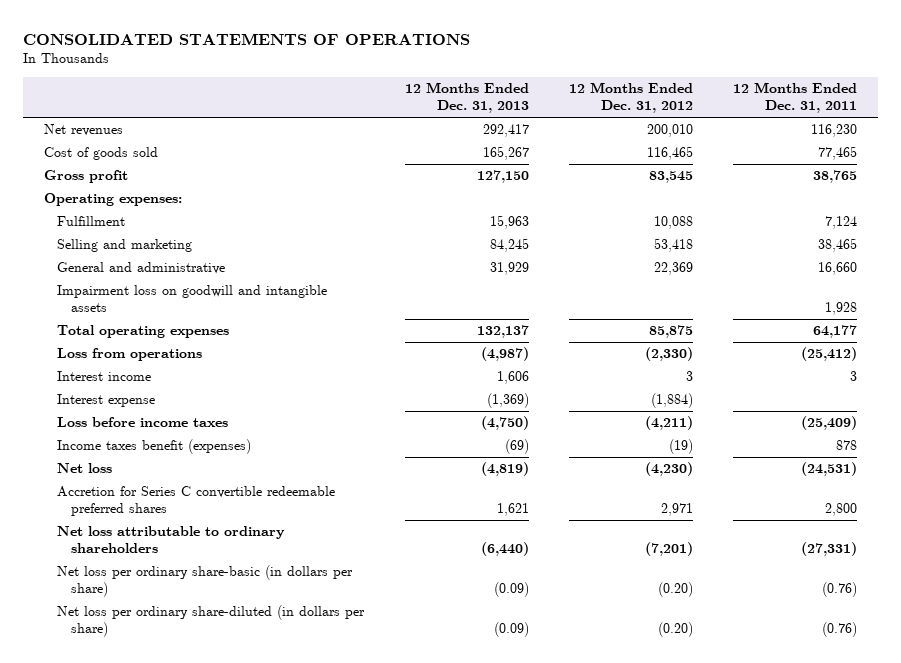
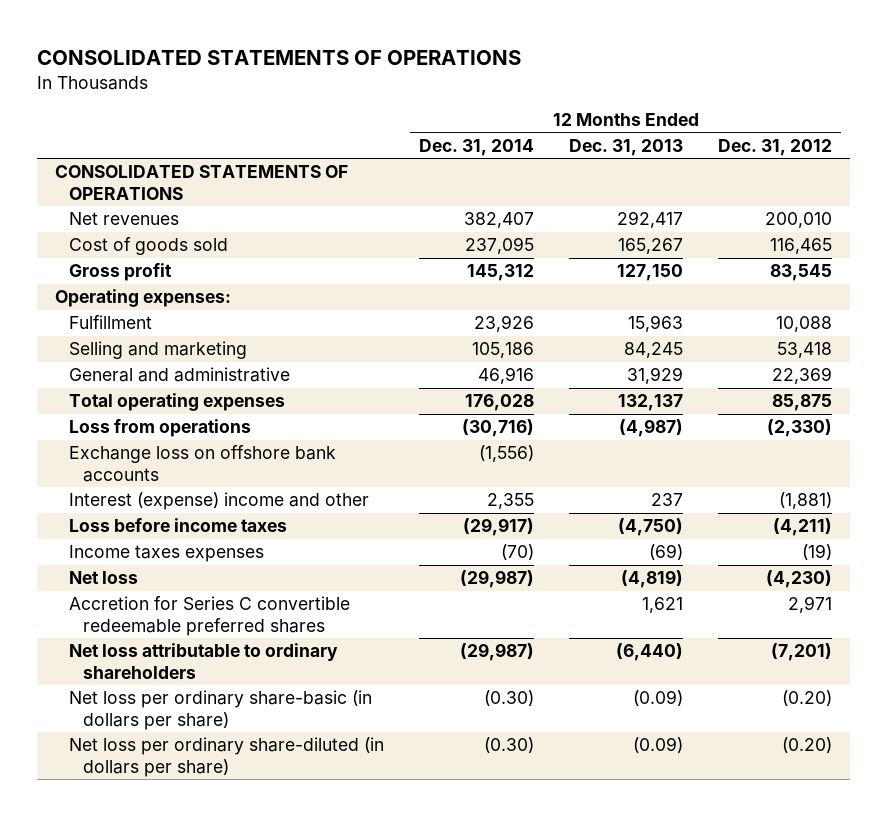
- | 12 Months Ended Dec. 31, 2013 | 12 Months Ended Dec. 31, 2012 | 12 Months Ended Dec. 31, 2011
+ | 12 Months Ended Dec. 31, 2014 | 12 Months Ended Dec. 31, 2013 | 12 Months Ended Dec. 31, 2012
+ CONSOLIDATED STATEMENTS OF OPERATIONS
- Impairment loss on goodwill and intangible assets | | | 1,928
- Interest income | 1,606 | 3 | 3
- Interest expense | (1,369) | (1,884) |
+ Exchange loss on offshore bank accounts | (1,556) | |
+ Interest (expense) income and other | 2,355 | 237 | (1,881)
- Income taxes benefit (expenses) | (69) | (19) | 878
+ Income taxes expenses | (70) | (69) | (19)

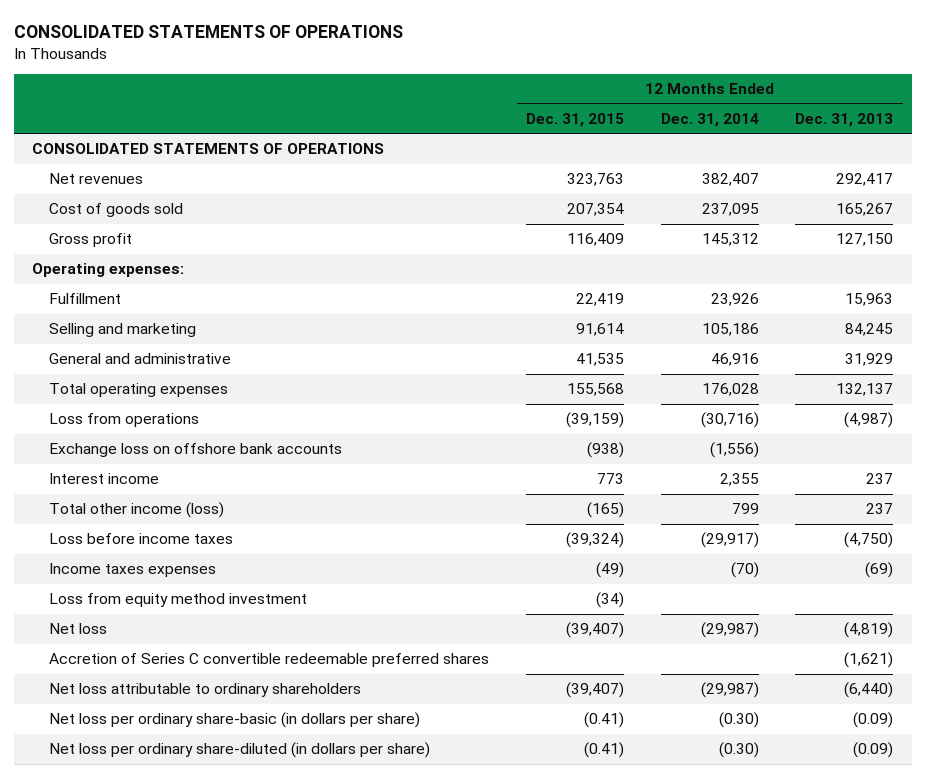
- | 12 Months Ended Dec. 31, 2014 | 12 Months Ended Dec. 31, 2013 | 12 Months Ended Dec. 31, 2012
+ | 12 Months Ended Dec. 31, 2015 | 12 Months Ended Dec. 31, 2014 | 12 Months Ended Dec. 31, 2013
- Interest (expense) income and other | 2,355 | 237 | (1,881)
+ Interest income | 773 | 2,355 | 237
+ Total other income (loss) | (165) | 799 | 237
+ Loss from equity method investment | (34) | |
- Accretion for Series C convertible redeemable preferred shares | | 1,621 | 2,971
+ Accretion of Series C convertible redeemable preferred shares | | | (1,621)

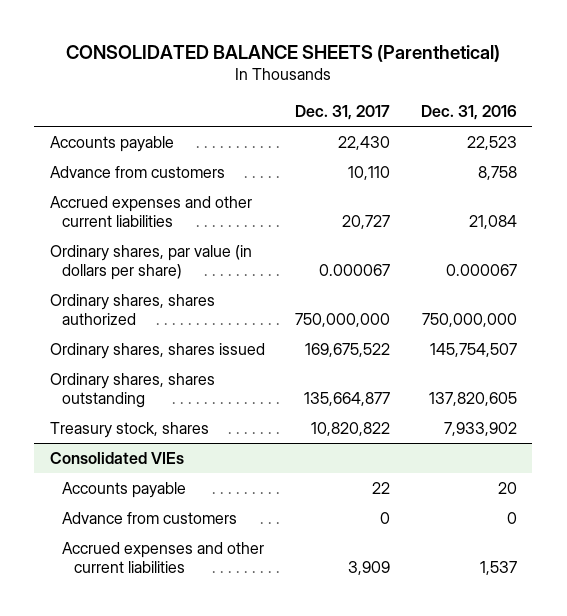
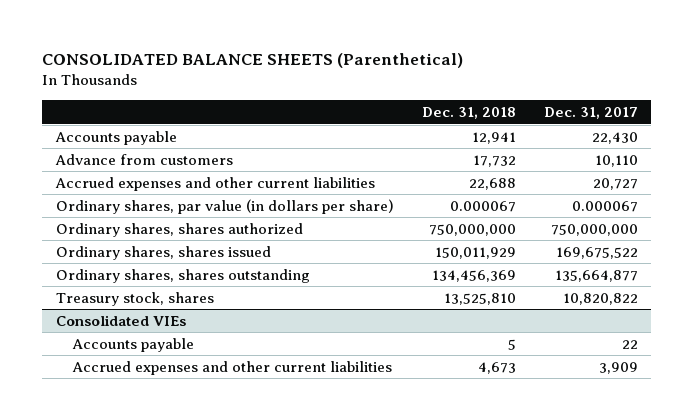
- | Dec. 31, 2017 | Dec. 31, 2016
+ | Dec. 31, 2018 | Dec. 31, 2017
@ Consolidated VIEs
- Advance from customers | 0 | 0

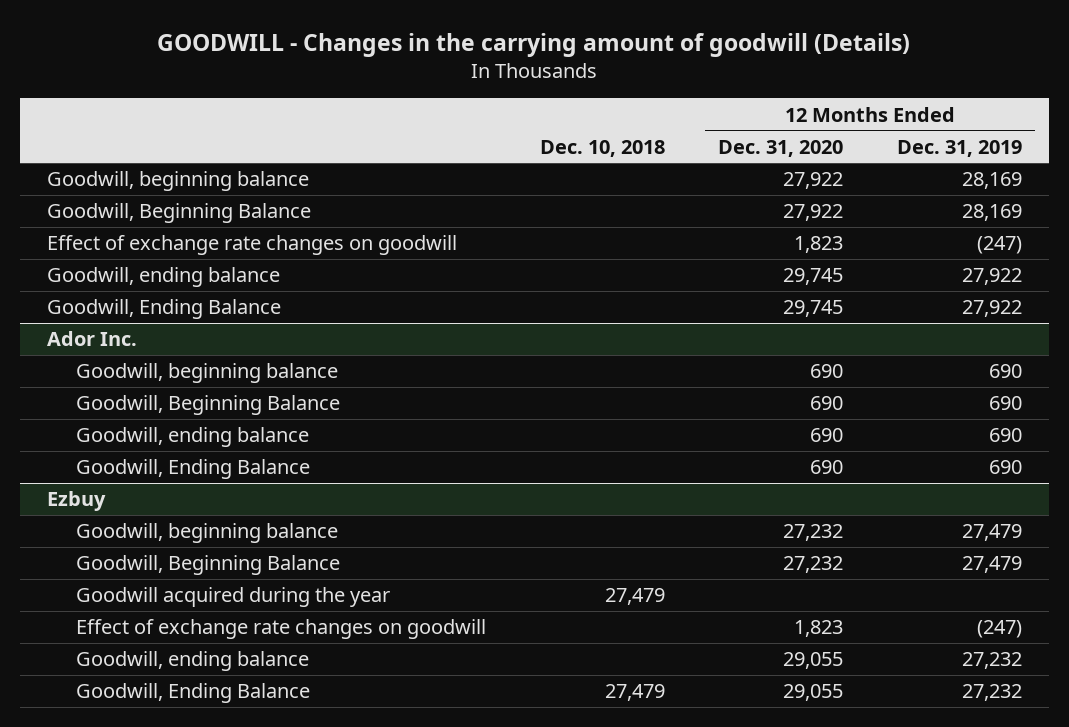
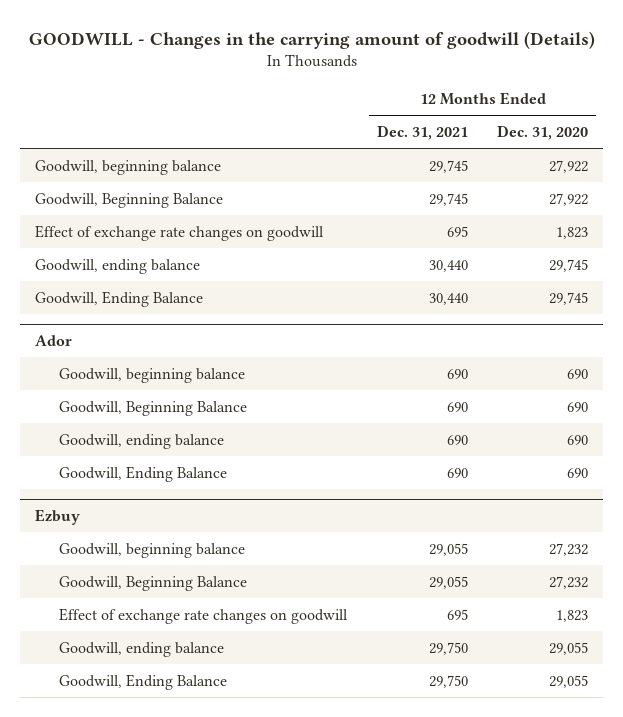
- | Dec. 10, 2018 | 12 Months Ended Dec. 31, 2020 | 12 Months Ended Dec. 31, 2019
+ | 12 Months Ended Dec. 31, 2021 | 12 Months Ended Dec. 31, 2020
- Ador Inc.
+ Ador
@ Ezbuy
- Goodwill acquired during the year | 27,479 | |

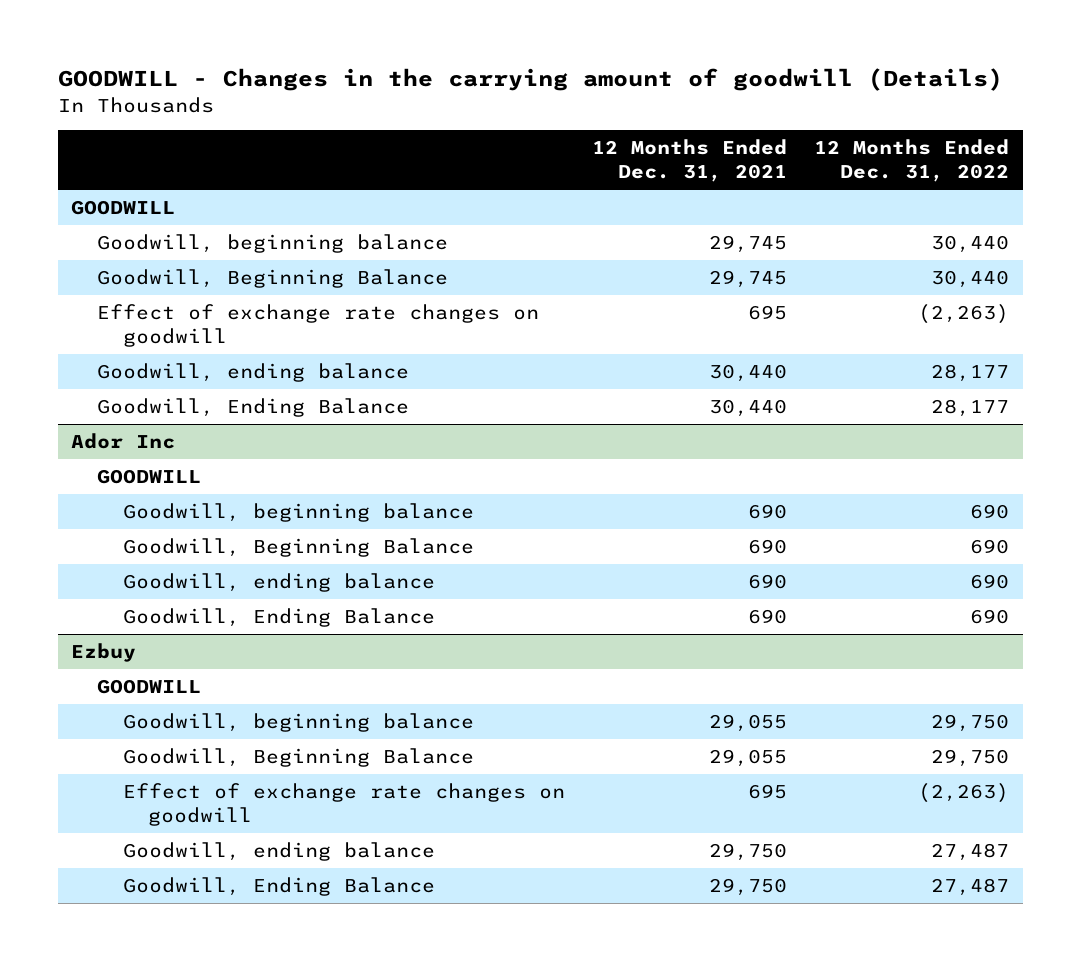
- | 12 Months Ended Dec. 31, 2021 | 12 Months Ended Dec. 31, 2020
+ | 12 Months Ended Dec. 31, 2021 | 12 Months Ended Dec. 31, 2022
+ GOODWILL
- Ador
+ Ador Inc
+ GOODWILL
@ Ezbuy
+ GOODWILL

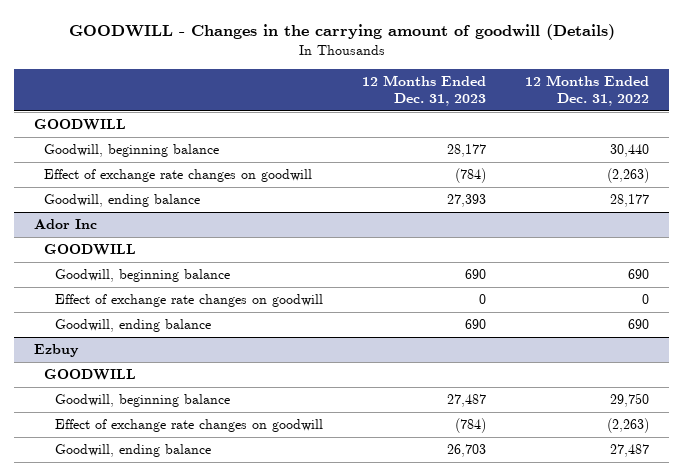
- | 12 Months Ended Dec. 31, 2021 | 12 Months Ended Dec. 31, 2022
+ | 12 Months Ended Dec. 31, 2023 | 12 Months Ended Dec. 31, 2022
- Goodwill, Beginning Balance | 29,745 | 30,440
- Goodwill, Ending Balance | 30,440 | 28,177
@ Ador Inc
- Goodwill, Beginning Balance | 690 | 690
+ Effect of exchange rate changes on goodwill | 0 | 0
- Goodwill, Ending Balance | 690 | 690
@ Ezbuy
- Goodwill, Beginning Balance | 29,055 | 29,750
- Goodwill, Ending Balance | 29,750 | 27,487

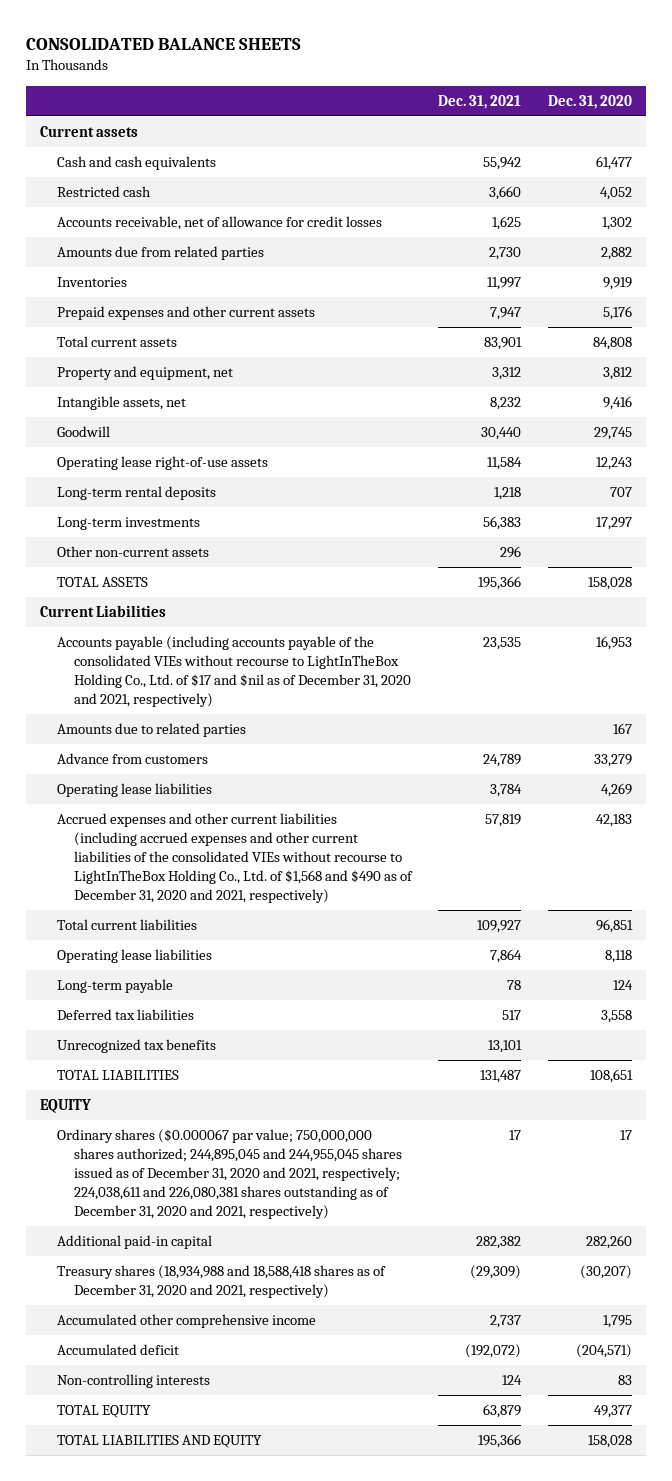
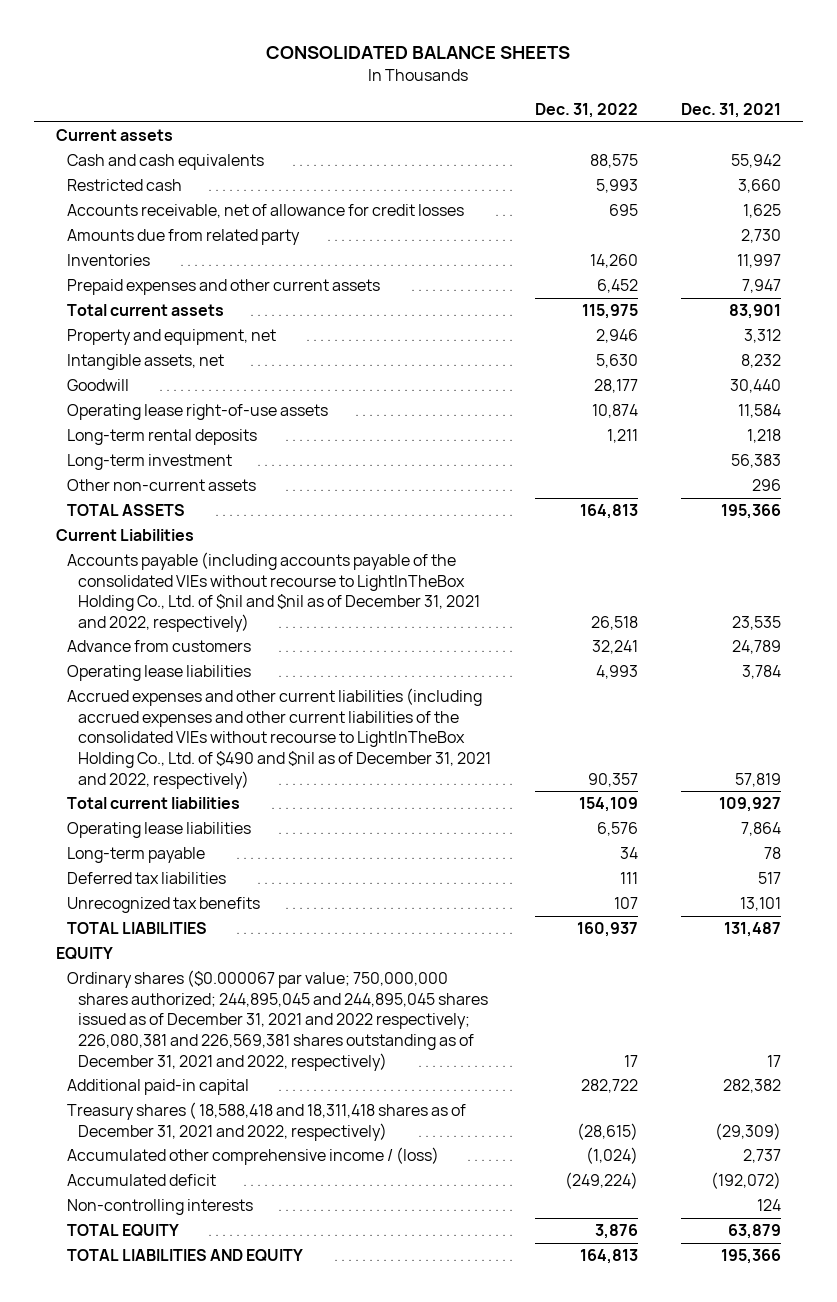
- | Dec. 31, 2021 | Dec. 31, 2020
+ | Dec. 31, 2022 | Dec. 31, 2021
- Amounts due from related parties | 2,730 | 2,882
+ Amounts due from related party | | 2,730
- Long-term investments | 56,383 | 17,297
+ Long-term investment | | 56,383
- Accounts payable (including accounts payable of the consolidated VIEs without recourse to LightInTheBox Holding Co., Ltd. of $17 and $nil as of December 31, 2020 and 2021, respectively) | 23,535 | 16,953
- Amounts due to related parties | | 167
+ Accounts payable (including accounts payable of the consolidated VIEs without recourse to LightInTheBox Holding Co., Ltd. of $nil and $nil as of December 31, 2021 and 2022, respectively) | 26,518 | 23,535
- Accrued expenses and other current liabilities (including accrued expenses and other current liabilities of the consolidated VIEs without recourse to LightInTheBox Holding Co., Ltd. of $1,568 and $490 as of December 31, 2020 and 2021, respectively) | 57,819 | 42,183
+ Accrued expenses and other current liabilities (including accrued expenses and other current liabilities of the consolidated VIEs without recourse to LightInTheBox Holding Co., Ltd. of $490 and $nil as of December 31, 2021 and 2022, respectively) | 90,357 | 57,819
- Ordinary shares ($0.000067 par value; 750,000,000 shares authorized; 244,895,045 and 244,955,045 shares issued as of December 31, 2020 and 2021, respectively; 224,038,611 and 226,080,381 shares outstanding as of December 31, 2020 and 2021, respectively) | 17 | 17
+ Ordinary shares ($0.000067 par value; 750,000,000 shares authorized; 244,895,045 and 244,895,045 shares issued as of December 31, 2021 and 2022 respectively; 226,080,381 and 226,569,381 shares outstanding as of December 31, 2021 and 2022, respectively) | 17 | 17
- Treasury shares (18,934,988 and 18,588,418 shares as of December 31, 2020 and 2021, respectively) | (29,309) | (30,207)
- Accumulated other comprehensive income | 2,737 | 1,795
+ Treasury shares ( 18,588,418 and 18,311,418 shares as of December 31, 2021 and 2022, respectively) | (28,615) | (29,309)
+ Accumulated other comprehensive income / (loss) | (1,024) | 2,737

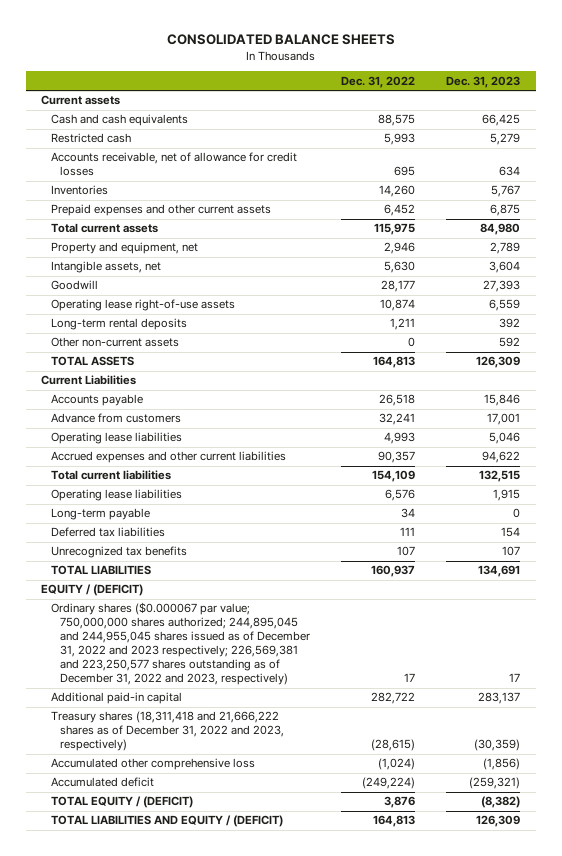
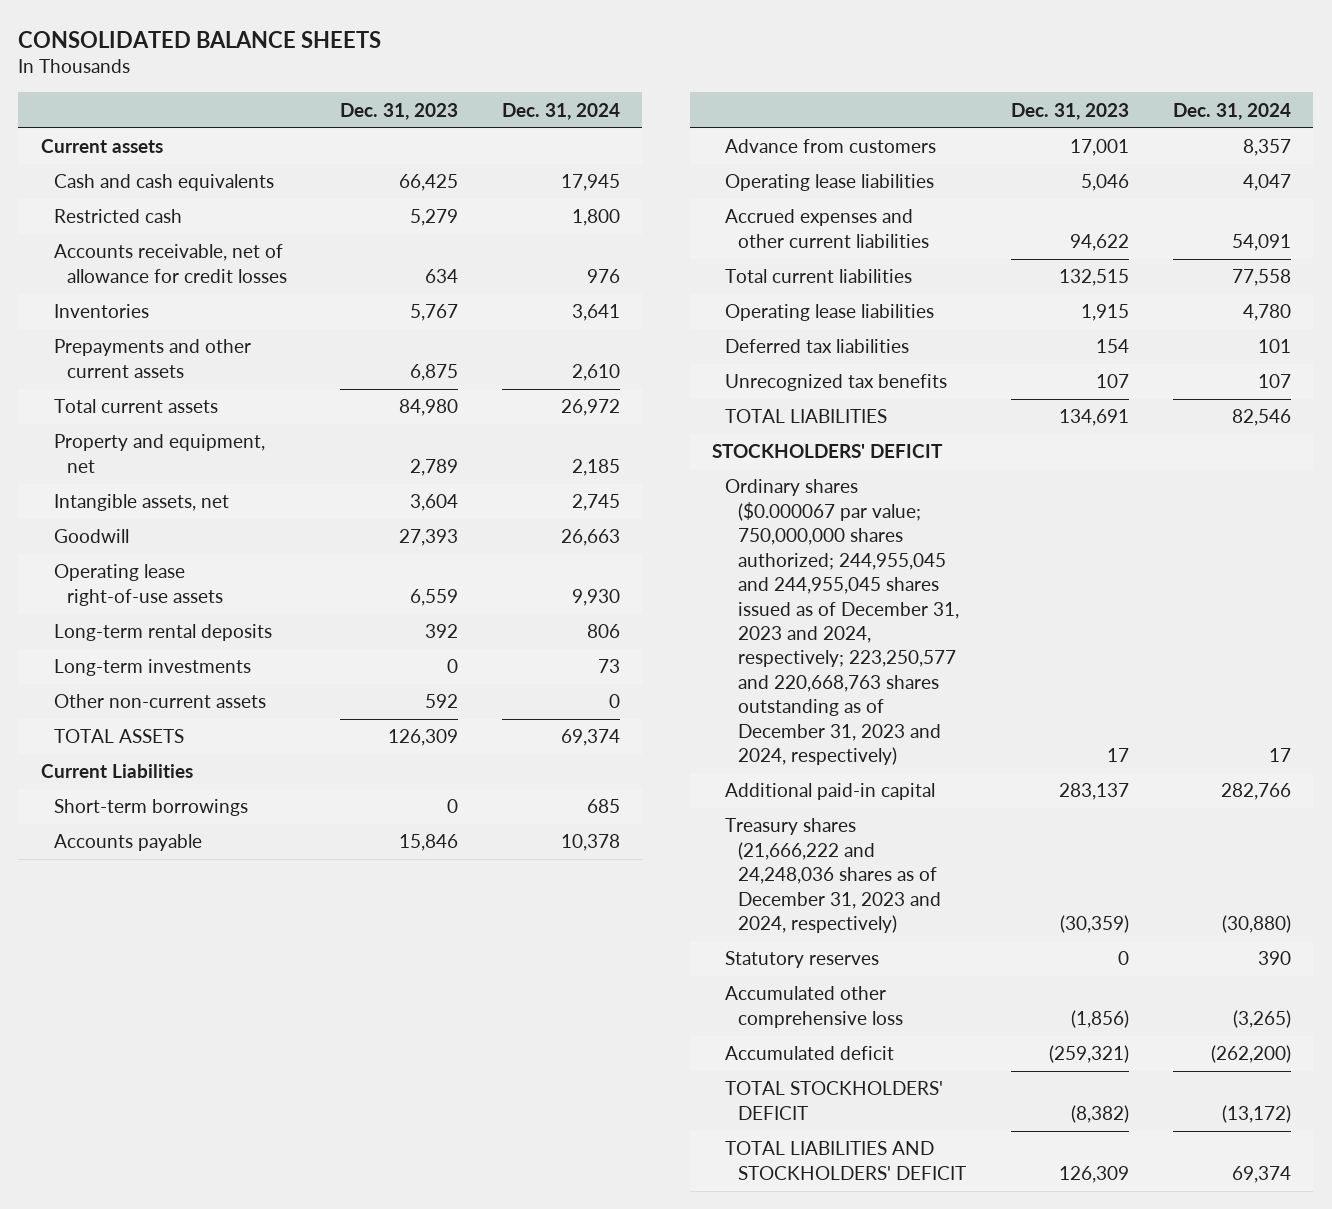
- | Dec. 31, 2022 | Dec. 31, 2023
+ | Dec. 31, 2023 | Dec. 31, 2024
- Prepaid expenses and other current assets | 6,452 | 6,875
+ Prepayments and other current assets | 6,875 | 2,610
+ Long-term investments | 0 | 73
+ Short-term borrowings | 0 | 685
- Long-term payable | 34 | 0
- EQUITY / (DEFICIT)
- Ordinary shares ($0.000067 par value; 750,000,000 shares authorized; 244,895,045 and 244,955,045 shares issued as of December 31, 2022 and 2023 respectively; 226,569,381 and 223,250,577 shares outstanding as of December 31, 2022 and 2023, respectively) | 17 | 17
+ STOCKHOLDERS' DEFICIT
+ Ordinary shares ($0.000067 par value; 750,000,000 shares authorized; 244,955,045 and 244,955,045 shares issued as of December 31, 2023 and 2024, respectively; 223,250,577 and 220,668,763 shares outstanding as of December 31, 2023 and 2024, respectively) | 17 | 17
- Treasury shares (18,311,418 and 21,666,222 shares as of December 31, 2022 and 2023, respectively) | (28,615) | (30,359)
+ Treasury shares (21,666,222 and 24,248,036 shares as of December 31, 2023 and 2024, respectively) | (30,359) | (30,880)
+ Statutory reserves | 0 | 390
- TOTAL EQUITY / (DEFICIT) | 3,876 | (8,382)
- TOTAL LIABILITIES AND EQUITY / (DEFICIT) | 164,813 | 126,309
+ TOTAL STOCKHOLDERS' DEFICIT | (8,382) | (13,172)
+ TOTAL LIABILITIES AND STOCKHOLDERS' DEFICIT | 126,309 | 69,374

